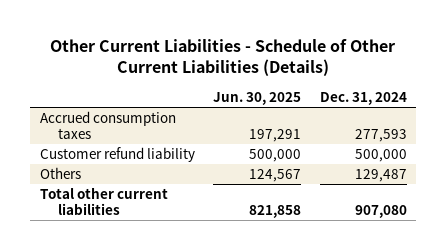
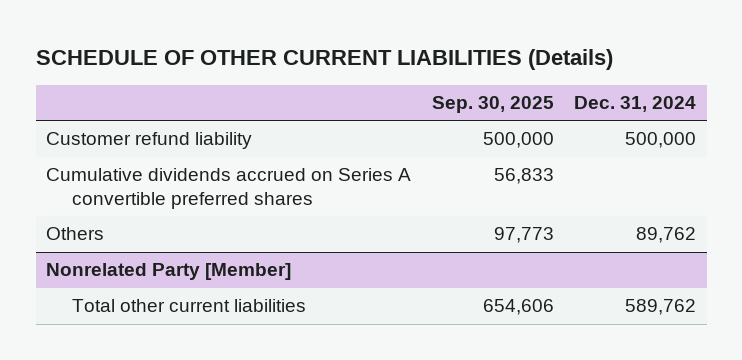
- Other Current Liabilities - Schedule of Other Current Liabilities (Details)
+ SCHEDULE OF OTHER CURRENT LIABILITIES (Details)
- | Jun. 30, 2025 | Dec. 31, 2024
+ | Sep. 30, 2025 | Dec. 31, 2024
- Accrued consumption taxes | 197,291 | 277,593
- Others | 124,567 | 129,487
- Total other current liabilities | 821,858 | 907,080
+ Cumulative dividends accrued on Series A convertible preferred shares | 56,833 |
+ Others | 97,773 | 89,762
+ Nonrelated Party [Member]
+ Total other current liabilities | 654,606 | 589,762

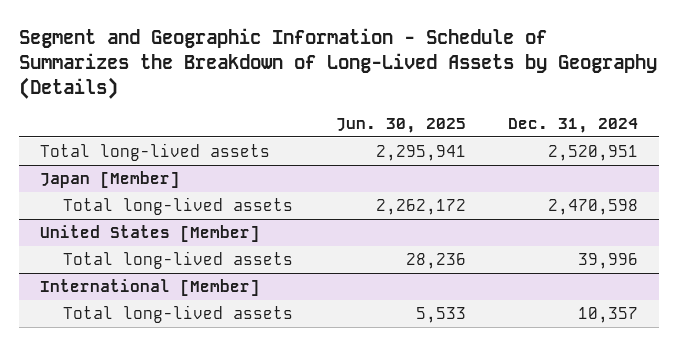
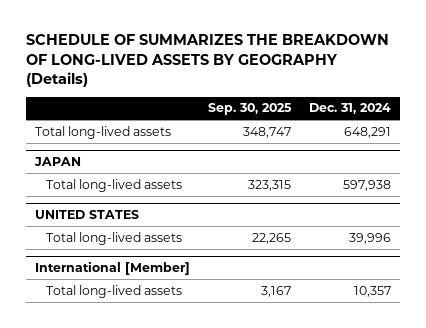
- Segment and Geographic Information - Schedule of Summarizes the Breakdown of Long-Lived Assets by Geography (Details)
+ SCHEDULE OF SUMMARIZES THE BREAKDOWN OF LONG-LIVED ASSETS BY GEOGRAPHY (Details)
- | Jun. 30, 2025 | Dec. 31, 2024
+ | Sep. 30, 2025 | Dec. 31, 2024
- Total long-lived assets | 2,295,941 | 2,520,951
- Japan [Member]
- Total long-lived assets | 2,262,172 | 2,470,598
- United States [Member]
+ Total long-lived assets | 348,747 | 648,291
+ JAPAN
+ Total long-lived assets | 323,315 | 597,938
+ UNITED STATES

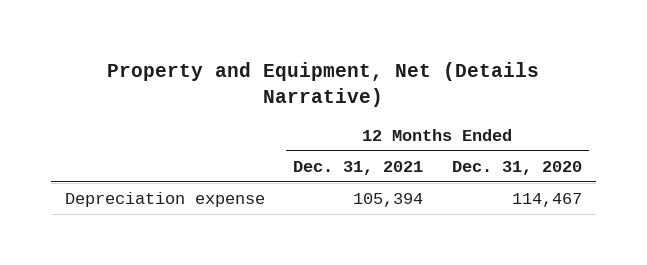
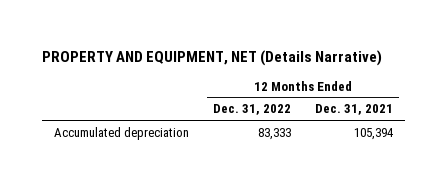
- Property and Equipment, Net (Details Narrative)
+ PROPERTY AND EQUIPMENT, NET (Details Narrative)
- | 12 Months Ended Dec. 31, 2021 | 12 Months Ended Dec. 31, 2020
+ | 12 Months Ended Dec. 31, 2022 | 12 Months Ended Dec. 31, 2021
- Depreciation expense | 105,394 | 114,467
+ Accumulated depreciation | 83,333 | 105,394

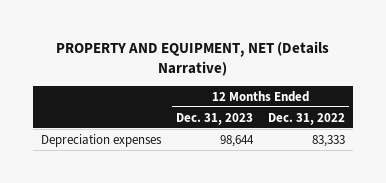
- | 12 Months Ended Dec. 31, 2022 | 12 Months Ended Dec. 31, 2021
+ | 12 Months Ended Dec. 31, 2023 | 12 Months Ended Dec. 31, 2022
- Accumulated depreciation | 83,333 | 105,394
+ Depreciation expenses | 98,644 | 83,333

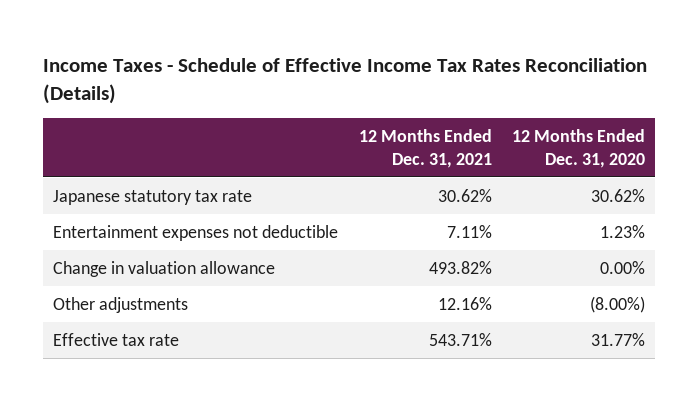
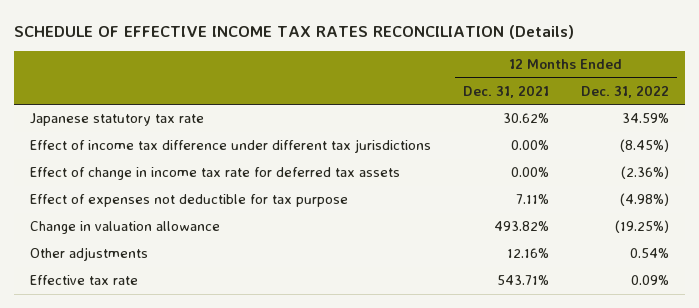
- Income Taxes - Schedule of Effective Income Tax Rates Reconciliation (Details)
+ SCHEDULE OF EFFECTIVE INCOME TAX RATES RECONCILIATION (Details)
- | 12 Months Ended Dec. 31, 2021 | 12 Months Ended Dec. 31, 2020
+ | 12 Months Ended Dec. 31, 2021 | 12 Months Ended Dec. 31, 2022
- Entertainment expenses not deductible | 7.11% | 1.23%
+ Effect of income tax difference under different tax jurisdictions | 0.00% | (8.45%)
+ Effect of change in income tax rate for deferred tax assets | 0.00% | (2.36%)
+ Effect of expenses not deductible for tax purpose | 7.11% | (4.98%)

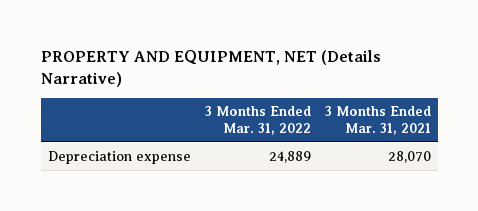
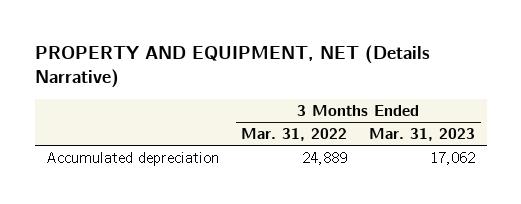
- | 3 Months Ended Mar. 31, 2022 | 3 Months Ended Mar. 31, 2021
+ | 3 Months Ended Mar. 31, 2022 | 3 Months Ended Mar. 31, 2023
- Depreciation expense | 24,889 | 28,070
+ Accumulated depreciation | 24,889 | 17,062

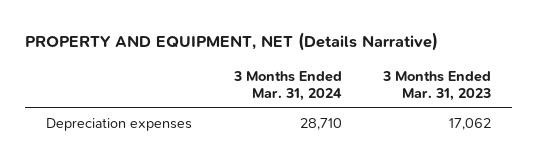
- | 3 Months Ended Mar. 31, 2022 | 3 Months Ended Mar. 31, 2023
+ | 3 Months Ended Mar. 31, 2024 | 3 Months Ended Mar. 31, 2023
- Accumulated depreciation | 24,889 | 17,062
+ Depreciation expenses | 28,710 | 17,062

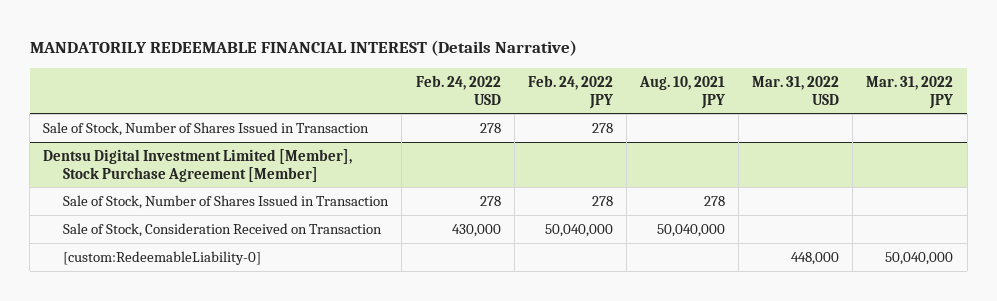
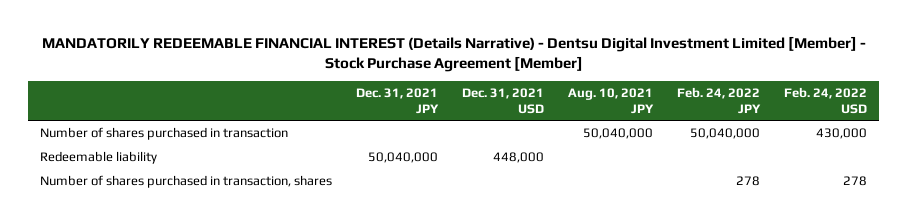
- MANDATORILY REDEEMABLE FINANCIAL INTEREST (Details Narrative)
+ MANDATORILY REDEEMABLE FINANCIAL INTEREST (Details Narrative) - Dentsu Digital Investment Limited [Member] - Stock Purchase Agreement [Member]
- | Feb. 24, 2022 USD | Feb. 24, 2022 JPY | Aug. 10, 2021 JPY | Mar. 31, 2022 USD | Mar. 31, 2022 JPY
+ | Dec. 31, 2021 JPY | Dec. 31, 2021 USD | Aug. 10, 2021 JPY | Feb. 24, 2022 JPY | Feb. 24, 2022 USD
- Sale of Stock, Number of Shares Issued in Transaction | 278 | 278 | | |
- Dentsu Digital Investment Limited [Member], Stock Purchase Agreement [Member]
- Sale of Stock, Number of Shares Issued in Transaction | 278 | 278 | 278 | |
- Sale of Stock, Consideration Received on Transaction | 430,000 | 50,040,000 | 50,040,000 | |
- [custom:RedeemableLiability-0] | | | | 448,000 | 50,040,000
+ Number of shares purchased in transaction | | | 50,040,000 | 50,040,000 | 430,000
+ Redeemable liability | 50,040,000 | 448,000 | | |
+ Number of shares purchased in transaction, shares | | | | 278 | 278

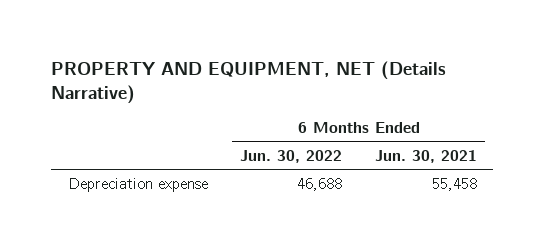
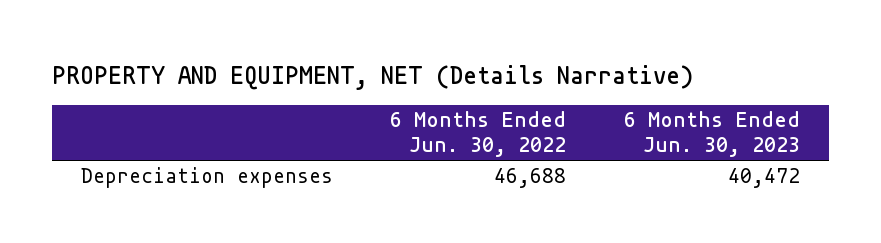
- | 6 Months Ended Jun. 30, 2022 | 6 Months Ended Jun. 30, 2021
+ | 6 Months Ended Jun. 30, 2022 | 6 Months Ended Jun. 30, 2023
- Depreciation expense | 46,688 | 55,458
+ Depreciation expenses | 46,688 | 40,472

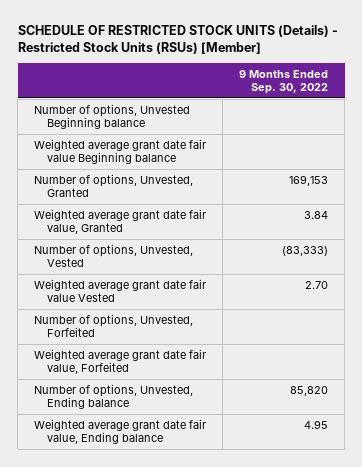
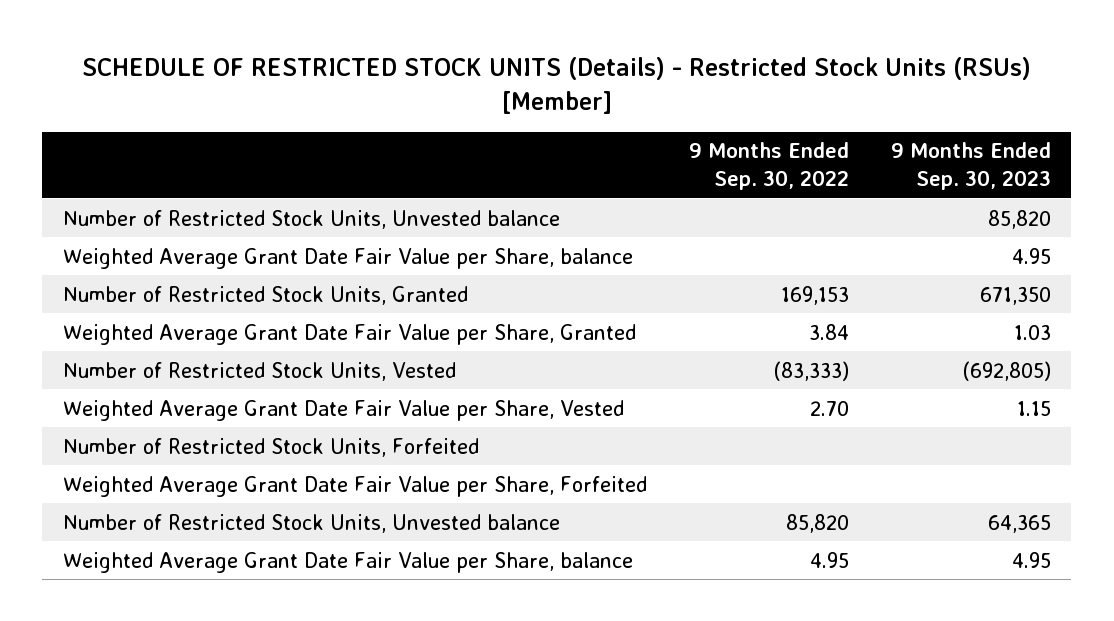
- | 9 Months Ended Sep. 30, 2022
+ | 9 Months Ended Sep. 30, 2022 | 9 Months Ended Sep. 30, 2023
- Number of options, Unvested Beginning balance
- Weighted average grant date fair value Beginning balance
- Number of options, Unvested, Granted | 169,153
- Weighted average grant date fair value, Granted | 3.84
- Number of options, Unvested, Vested | (83,333)
- Weighted average grant date fair value Vested | 2.70
- Number of options, Unvested, Forfeited
- Weighted average grant date fair value, Forfeited
- Number of options, Unvested, Ending balance | 85,820
- Weighted average grant date fair value, Ending balance | 4.95
+ Number of Restricted Stock Units, Unvested balance | | 85,820
+ Weighted Average Grant Date Fair Value per Share, balance | | 4.95
+ Number of Restricted Stock Units, Granted | 169,153 | 671,350
+ Weighted Average Grant Date Fair Value per Share, Granted | 3.84 | 1.03
+ Number of Restricted Stock Units, Vested | (83,333) | (692,805)
+ Weighted Average Grant Date Fair Value per Share, Vested | 2.70 | 1.15
+ Number of Restricted Stock Units, Forfeited
+ Weighted Average Grant Date Fair Value per Share, Forfeited
+ Number of Restricted Stock Units, Unvested balance | 85,820 | 64,365
+ Weighted Average Grant Date Fair Value per Share, balance | 4.95 | 4.95

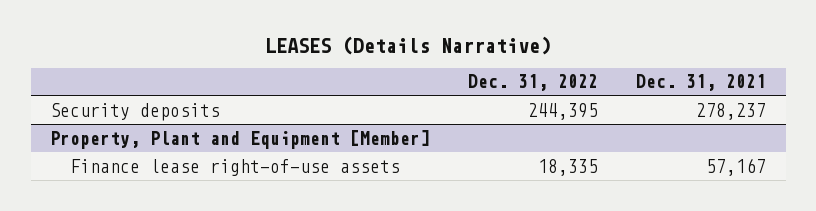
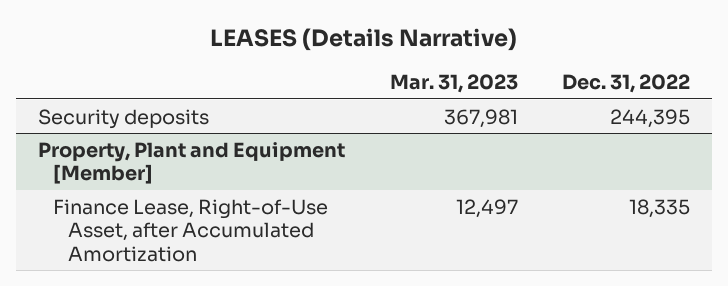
- | Dec. 31, 2022 | Dec. 31, 2021
+ | Mar. 31, 2023 | Dec. 31, 2022
@ Property, Plant and Equipment [Member]
- Finance lease right-of-use assets | 18,335 | 57,167
+ Finance Lease, Right-of-Use Asset, after Accumulated Amortization | 12,497 | 18,335

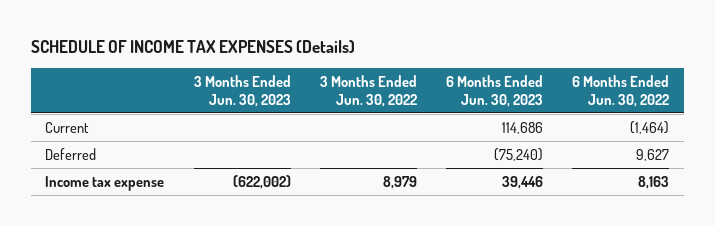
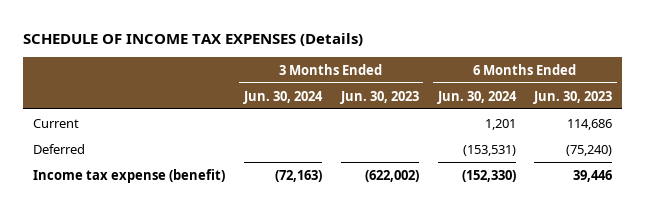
- | 3 Months Ended Jun. 30, 2023 | 3 Months Ended Jun. 30, 2022 | 6 Months Ended Jun. 30, 2023 | 6 Months Ended Jun. 30, 2022
+ | 3 Months Ended Jun. 30, 2024 | 3 Months Ended Jun. 30, 2023 | 6 Months Ended Jun. 30, 2024 | 6 Months Ended Jun. 30, 2023
- Income tax expense | (622,002) | 8,979 | 39,446 | 8,163
+ Income tax expense (benefit) | (72,163) | (622,002) | (152,330) | 39,446

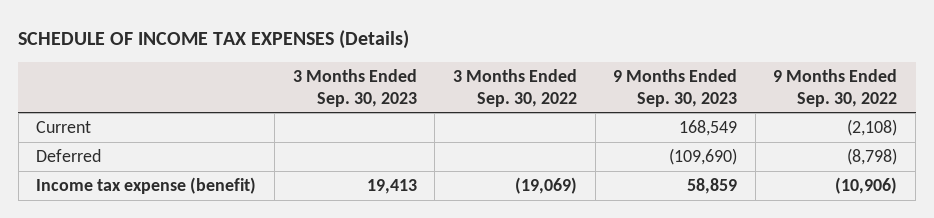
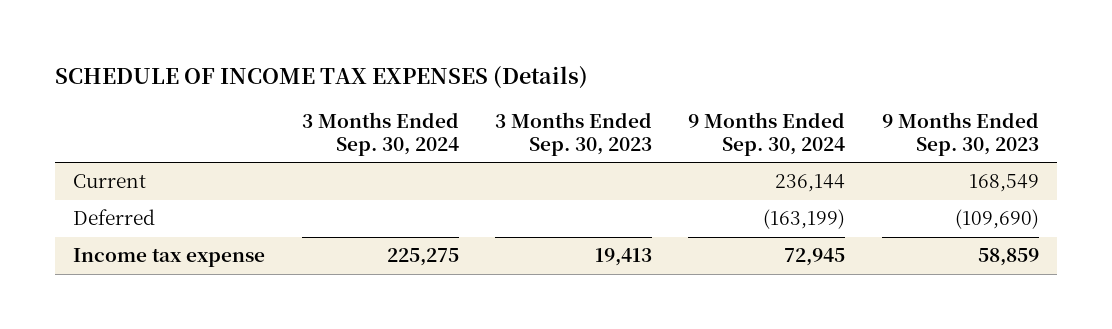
- | 3 Months Ended Sep. 30, 2023 | 3 Months Ended Sep. 30, 2022 | 9 Months Ended Sep. 30, 2023 | 9 Months Ended Sep. 30, 2022
+ | 3 Months Ended Sep. 30, 2024 | 3 Months Ended Sep. 30, 2023 | 9 Months Ended Sep. 30, 2024 | 9 Months Ended Sep. 30, 2023
- Income tax expense (benefit) | 19,413 | (19,069) | 58,859 | (10,906)
+ Income tax expense | 225,275 | 19,413 | 72,945 | 58,859

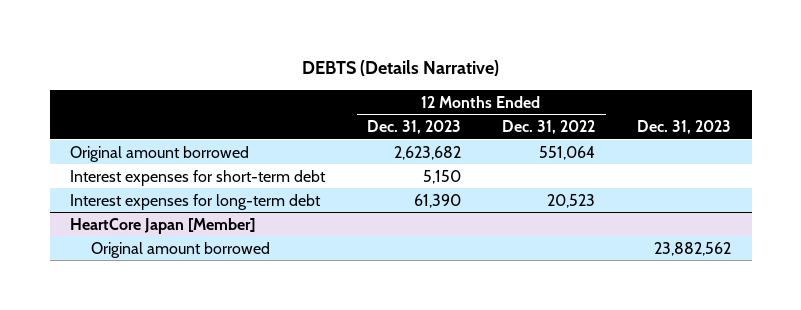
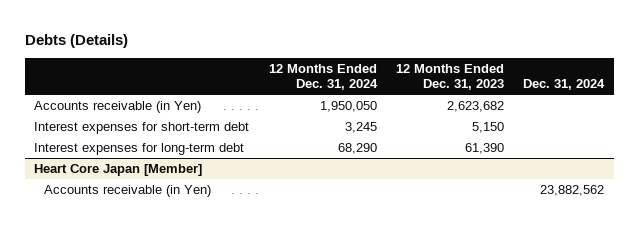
- DEBTS (Details Narrative)
+ Debts (Details)
- | 12 Months Ended Dec. 31, 2023 | 12 Months Ended Dec. 31, 2022 | Dec. 31, 2023
+ | 12 Months Ended Dec. 31, 2024 | 12 Months Ended Dec. 31, 2023 | Dec. 31, 2024
- Original amount borrowed | 2,623,682 | 551,064 |
+ Accounts receivable (in Yen) | 1,950,050 | 2,623,682 |
- HeartCore Japan [Member]
- Original amount borrowed | | | 23,882,562
+ Heart Core Japan [Member]
+ Accounts receivable (in Yen) | | | 23,882,562

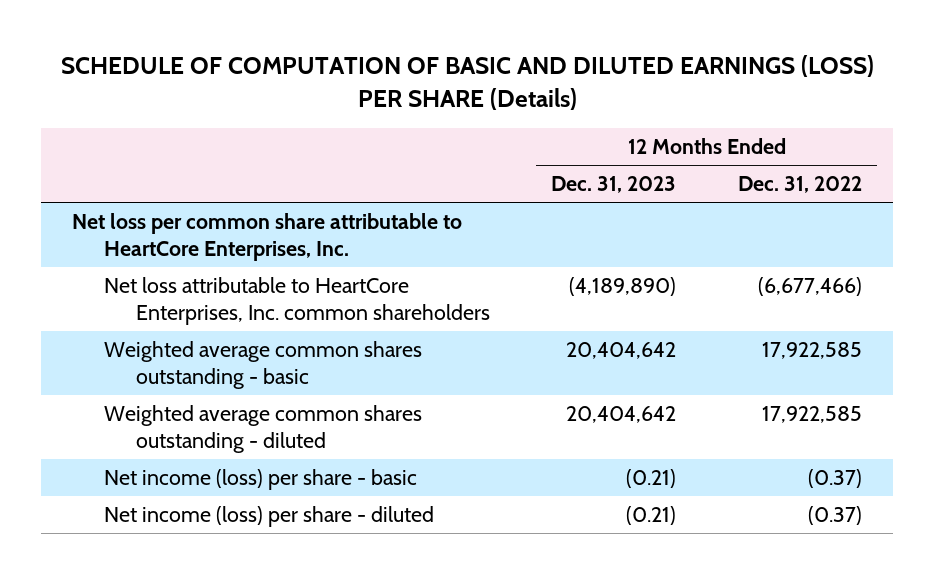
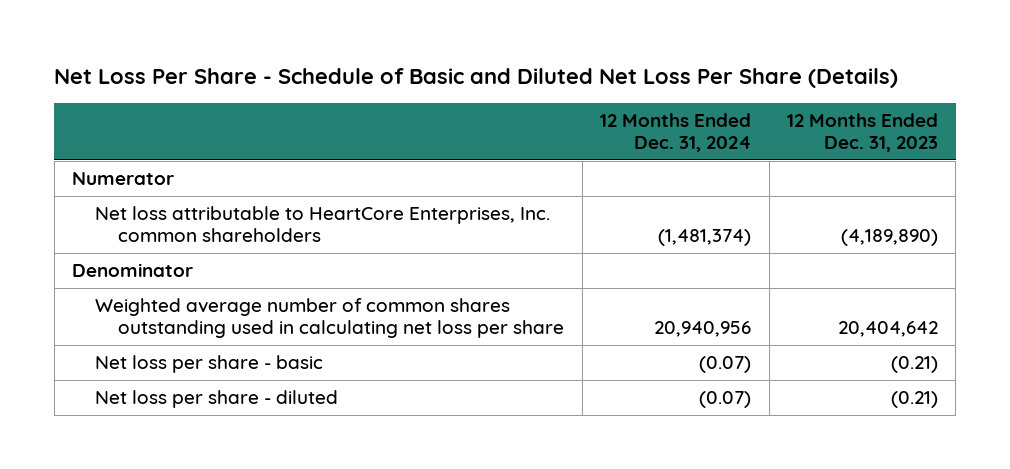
- SCHEDULE OF COMPUTATION OF BASIC AND DILUTED EARNINGS (LOSS) PER SHARE (Details)
+ Net Loss Per Share - Schedule of Basic and Diluted Net Loss Per Share (Details)
- | 12 Months Ended Dec. 31, 2023 | 12 Months Ended Dec. 31, 2022
+ | 12 Months Ended Dec. 31, 2024 | 12 Months Ended Dec. 31, 2023
- Net loss per common share attributable to HeartCore Enterprises, Inc.
+ Numerator
- Weighted average common shares outstanding - basic | 20,404,642 | 17,922,585
- Weighted average common shares outstanding - diluted | 20,404,642 | 17,922,585
- Net income (loss) per share - basic | (0.21) | (0.37)
- Net income (loss) per share - diluted | (0.21) | (0.37)
+ Denominator
+ Weighted average number of common shares outstanding used in calculating net loss per share | 20,940,956 | 20,404,642
+ Net loss per share - basic | (0.07) | (0.21)
+ Net loss per share - diluted | (0.07) | (0.21)

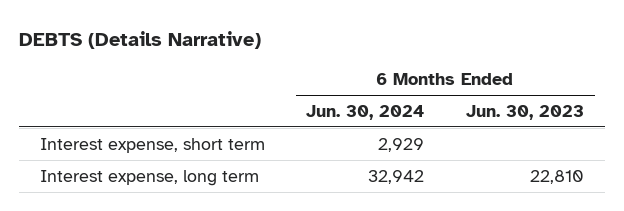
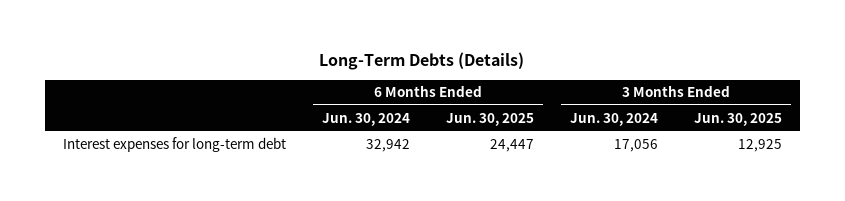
- DEBTS (Details Narrative)
+ Long-Term Debts (Details)
- | 6 Months Ended Jun. 30, 2024 | 6 Months Ended Jun. 30, 2023
+ | 6 Months Ended Jun. 30, 2024 | 6 Months Ended Jun. 30, 2025 | 3 Months Ended Jun. 30, 2024 | 3 Months Ended Jun. 30, 2025
- Interest expense, short term | 2,929 |
- Interest expense, long term | 32,942 | 22,810
+ Interest expenses for long-term debt | 32,942 | 24,447 | 17,056 | 12,925

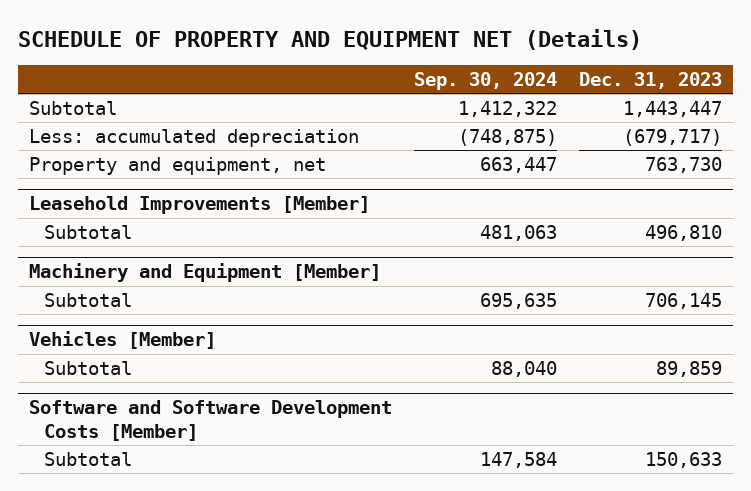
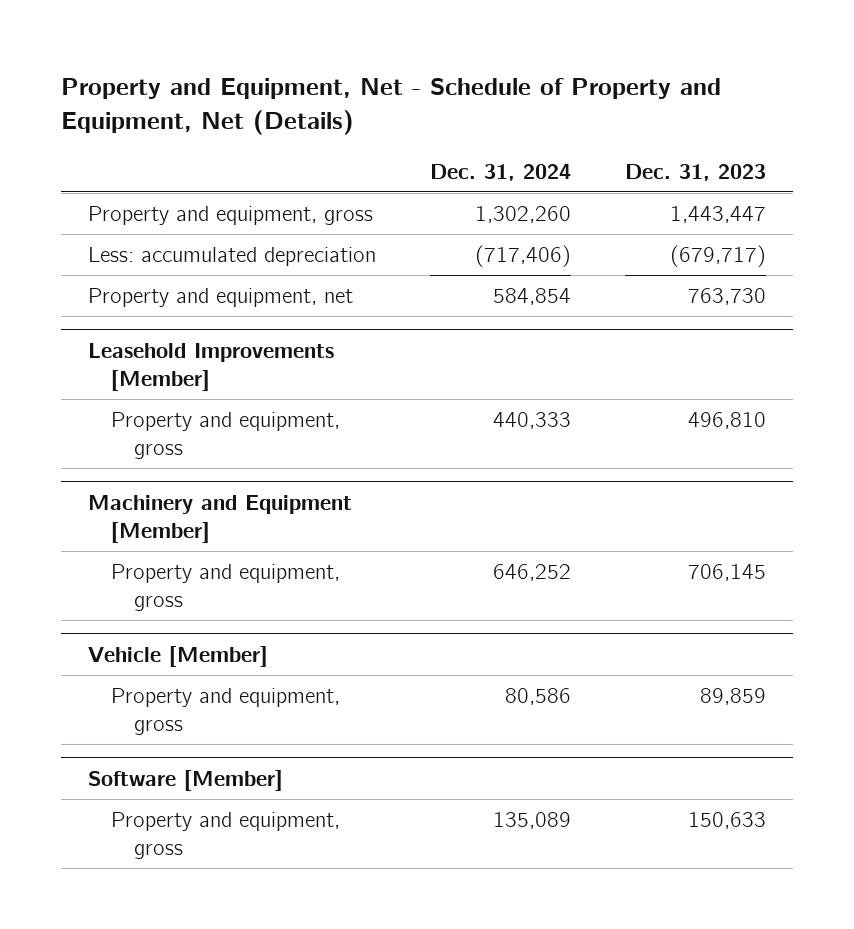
- SCHEDULE OF PROPERTY AND EQUIPMENT NET (Details)
+ Property and Equipment, Net - Schedule of Property and Equipment, Net (Details)
- | Sep. 30, 2024 | Dec. 31, 2023
+ | Dec. 31, 2024 | Dec. 31, 2023
- Subtotal | 1,412,322 | 1,443,447
+ Property and equipment, gross | 1,302,260 | 1,443,447
@ Leasehold Improvements [Member]
- Subtotal | 481,063 | 496,810
+ Property and equipment, gross | 440,333 | 496,810
@ Machinery and Equipment [Member]
- Subtotal | 695,635 | 706,145
- Vehicles [Member]
- Subtotal | 88,040 | 89,859
- Software and Software Development Costs [Member]
- Subtotal | 147,584 | 150,633
@ Machinery and Equipment [Member]
+ Property and equipment, gross | 646,252 | 706,145
+ Vehicle [Member]
+ Property and equipment, gross | 80,586 | 89,859
+ Software [Member]
+ Property and equipment, gross | 135,089 | 150,633

